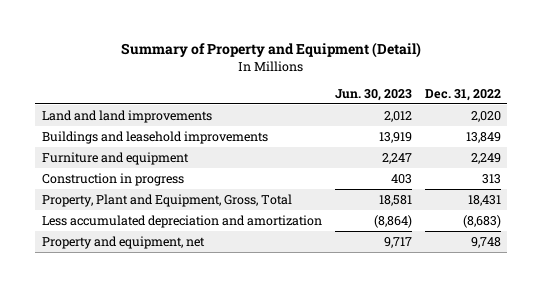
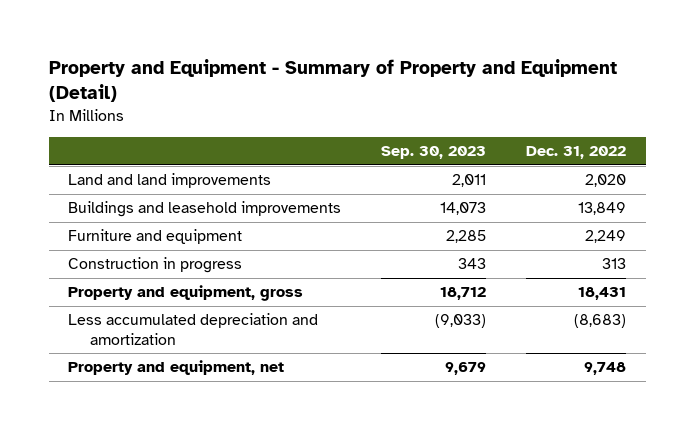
- Summary of Property and Equipment (Detail)
+ Property and Equipment - Summary of Property and Equipment (Detail)
- | Jun. 30, 2023 | Dec. 31, 2022
+ | Sep. 30, 2023 | Dec. 31, 2022
- Property, Plant and Equipment, Gross, Total | 18,581 | 18,431
+ Property and equipment, gross | 18,712 | 18,431

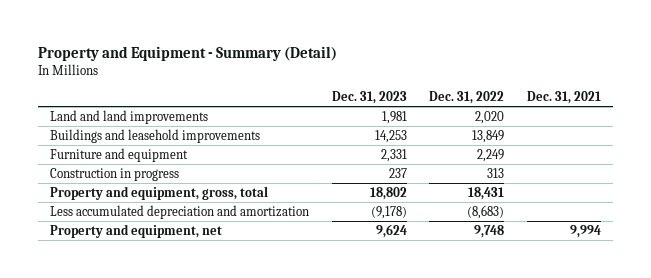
- Property and Equipment - Summary of Property and Equipment (Detail)
+ Property and Equipment - Summary (Detail)
- | Sep. 30, 2023 | Dec. 31, 2022
+ | Dec. 31, 2023 | Dec. 31, 2022 | Dec. 31, 2021
- Property and equipment, gross | 18,712 | 18,431
+ Property and equipment, gross, total | 18,802 | 18,431 |

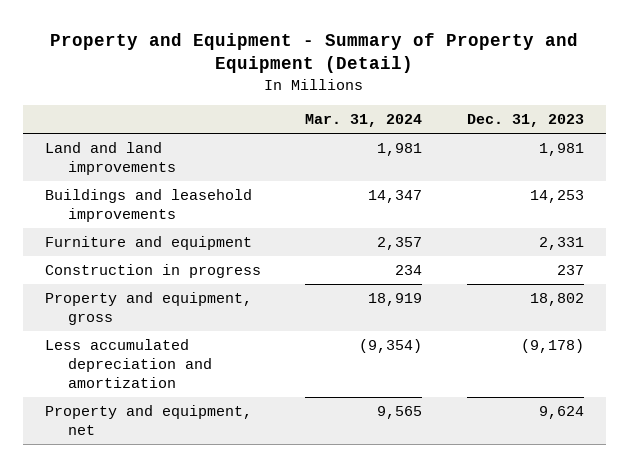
- Property and Equipment - Summary (Detail)
+ Property and Equipment - Summary of Property and Equipment (Detail)
- | Dec. 31, 2023 | Dec. 31, 2022 | Dec. 31, 2021
+ | Mar. 31, 2024 | Dec. 31, 2023
- Property and equipment, gross, total | 18,802 | 18,431 |
+ Property and equipment, gross | 18,919 | 18,802

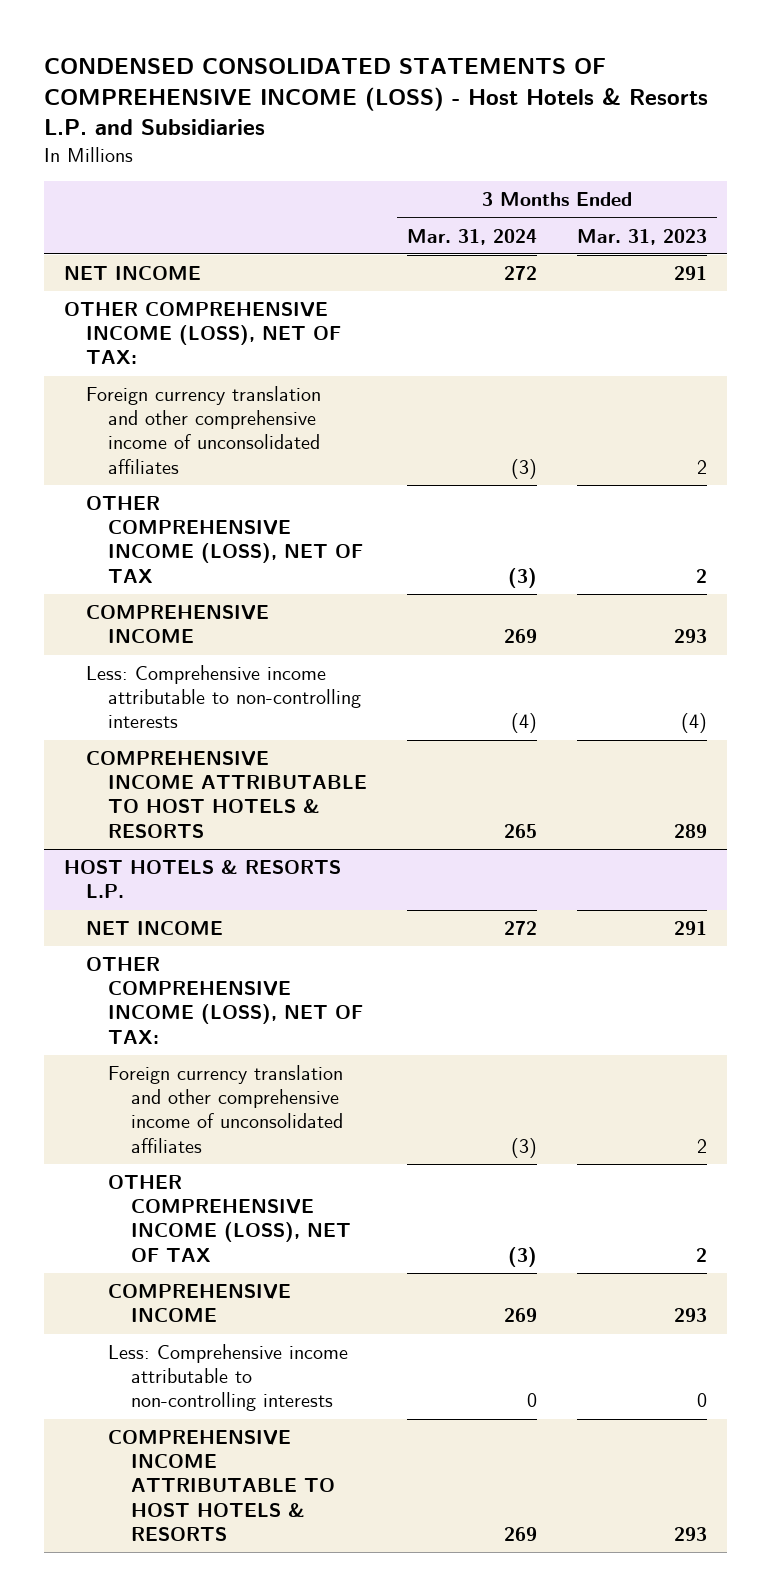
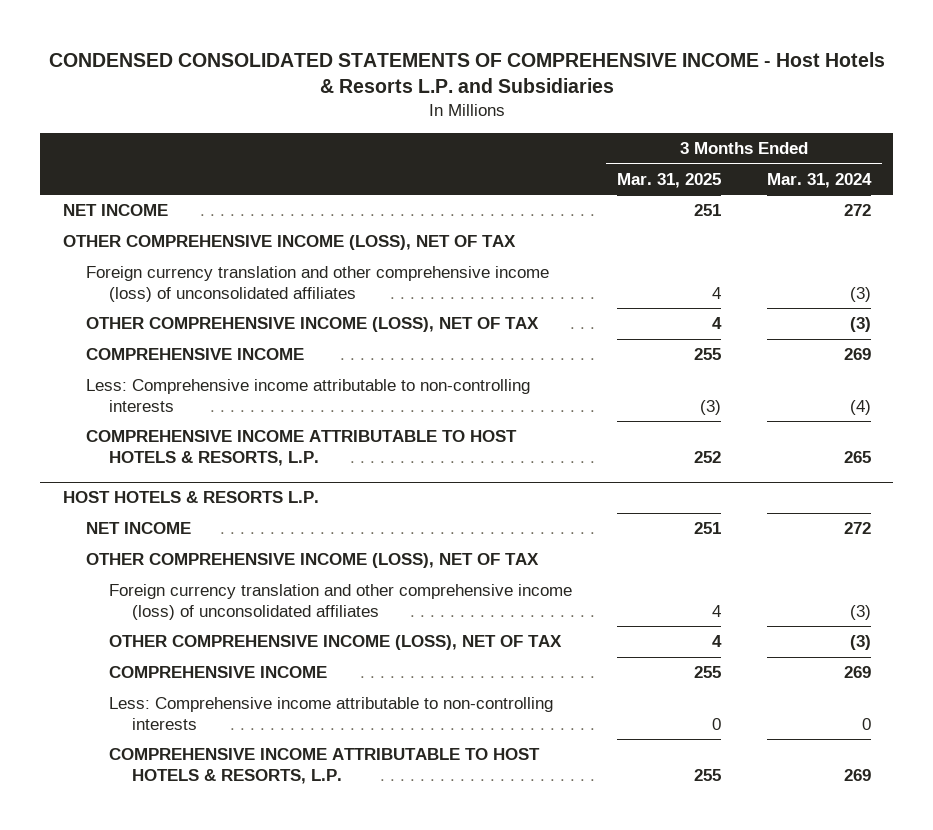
- CONDENSED CONSOLIDATED STATEMENTS OF COMPREHENSIVE INCOME (LOSS) - Host Hotels & Resorts L.P. and Subsidiaries
+ CONDENSED CONSOLIDATED STATEMENTS OF COMPREHENSIVE INCOME - Host Hotels & Resorts L.P. and Subsidiaries
- | 3 Months Ended Mar. 31, 2024 | 3 Months Ended Mar. 31, 2023
+ | 3 Months Ended Mar. 31, 2025 | 3 Months Ended Mar. 31, 2024
- OTHER COMPREHENSIVE INCOME (LOSS), NET OF TAX:
- Foreign currency translation and other comprehensive income of unconsolidated affiliates | (3) | 2
+ OTHER COMPREHENSIVE INCOME (LOSS), NET OF TAX
+ Foreign currency translation and other comprehensive income (loss) of unconsolidated affiliates | 4 | (3)
- COMPREHENSIVE INCOME ATTRIBUTABLE TO HOST HOTELS & RESORTS | 265 | 289
+ COMPREHENSIVE INCOME ATTRIBUTABLE TO HOST HOTELS & RESORTS, L.P. | 252 | 265
@ HOST HOTELS & RESORTS L.P.
- OTHER COMPREHENSIVE INCOME (LOSS), NET OF TAX:
- Foreign currency translation and other comprehensive income of unconsolidated affiliates | (3) | 2
+ OTHER COMPREHENSIVE INCOME (LOSS), NET OF TAX
+ Foreign currency translation and other comprehensive income (loss) of unconsolidated affiliates | 4 | (3)
- COMPREHENSIVE INCOME ATTRIBUTABLE TO HOST HOTELS & RESORTS | 269 | 293
+ COMPREHENSIVE INCOME ATTRIBUTABLE TO HOST HOTELS & RESORTS, L.P. | 255 | 269

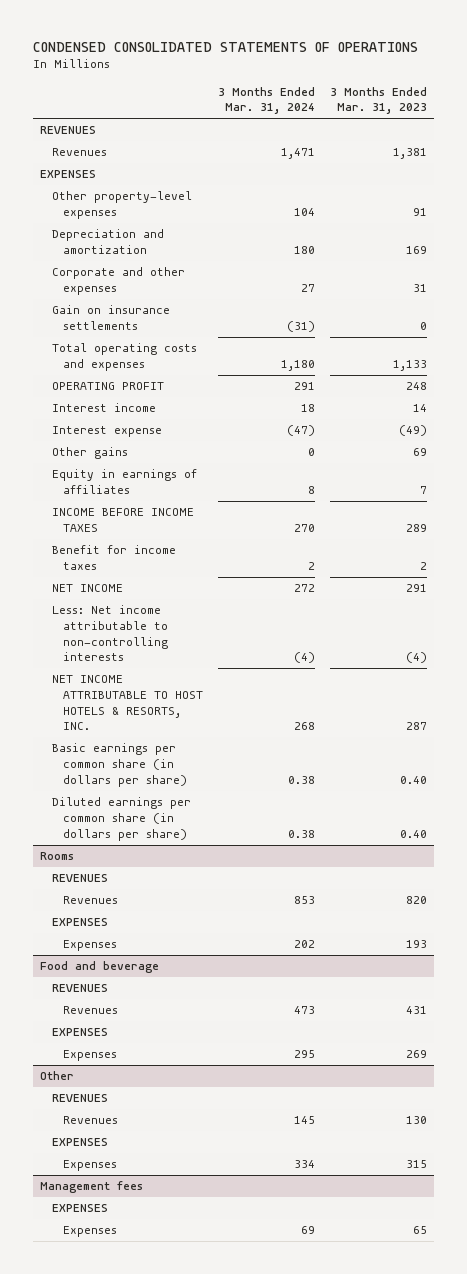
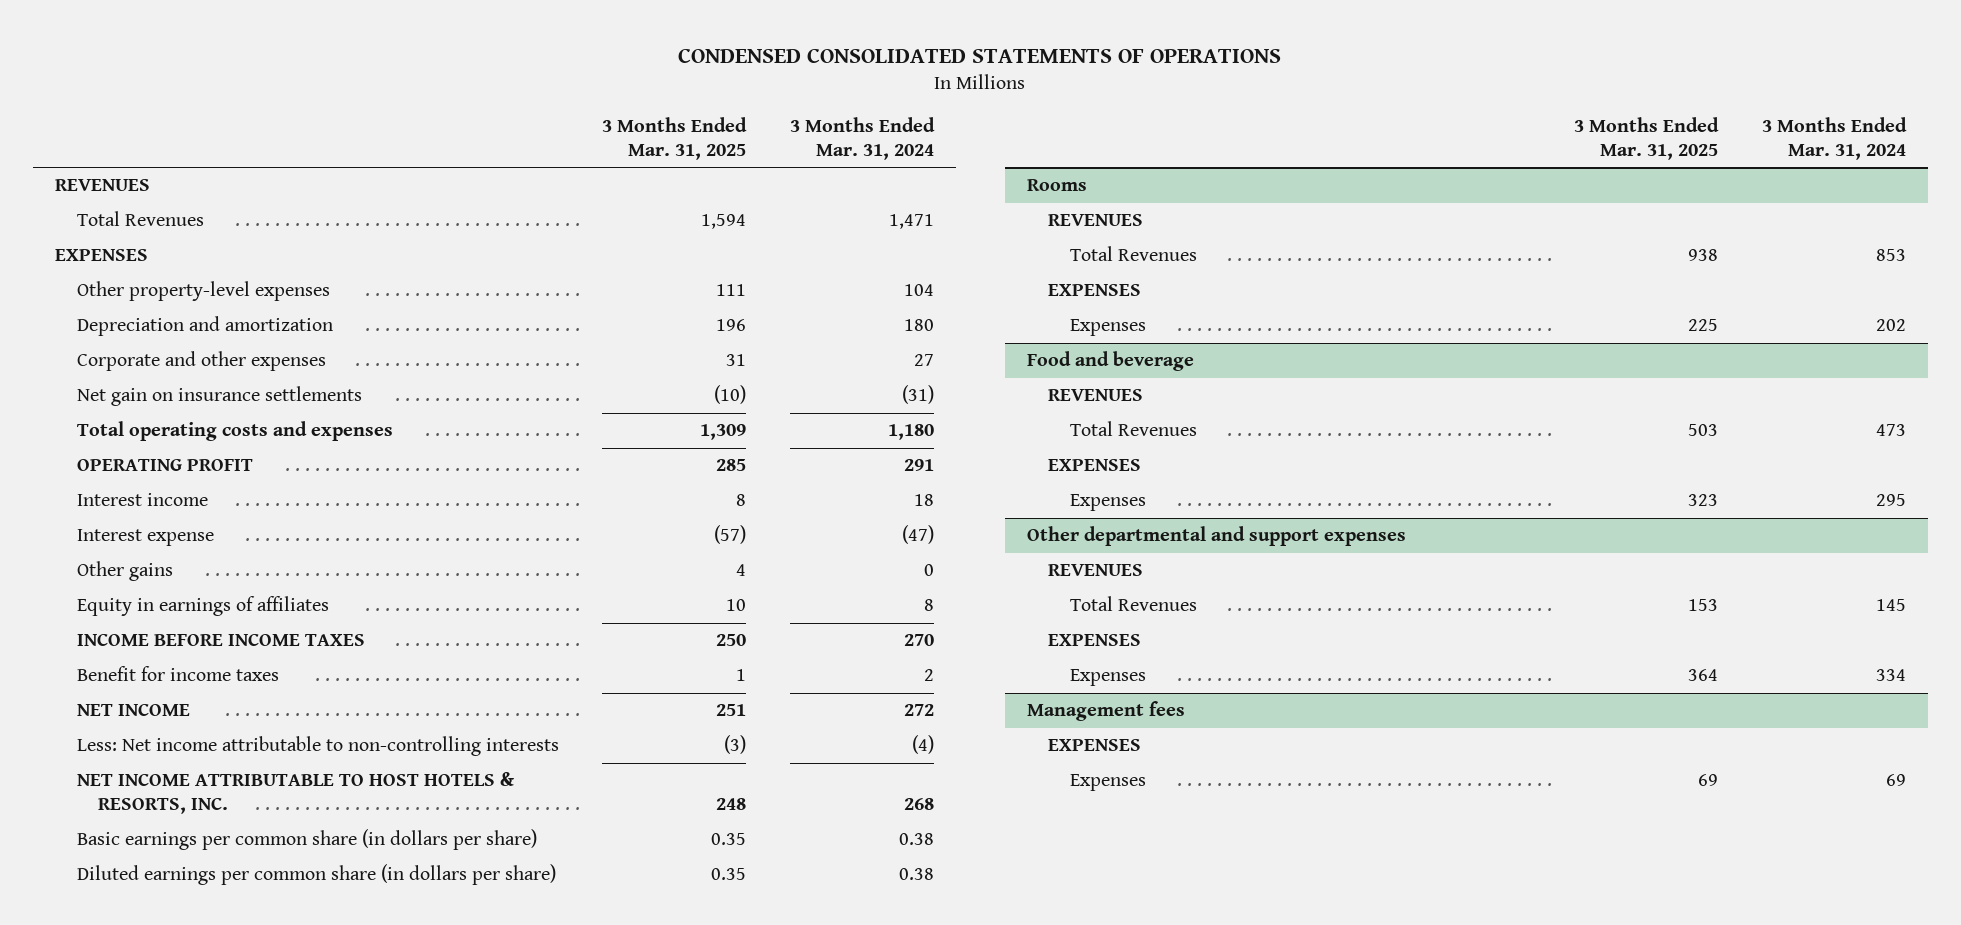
- | 3 Months Ended Mar. 31, 2024 | 3 Months Ended Mar. 31, 2023
+ | 3 Months Ended Mar. 31, 2025 | 3 Months Ended Mar. 31, 2024
- Revenues | 1,471 | 1,381
+ Total Revenues | 1,594 | 1,471
- Gain on insurance settlements | (31) | 0
+ Net gain on insurance settlements | (10) | (31)
@ Rooms
- Revenues | 853 | 820
+ Total Revenues | 938 | 853
@ Food and beverage
- Revenues | 473 | 431
+ Total Revenues | 503 | 473
- Other
+ Other departmental and support expenses
- Revenues | 145 | 130
+ Total Revenues | 153 | 145

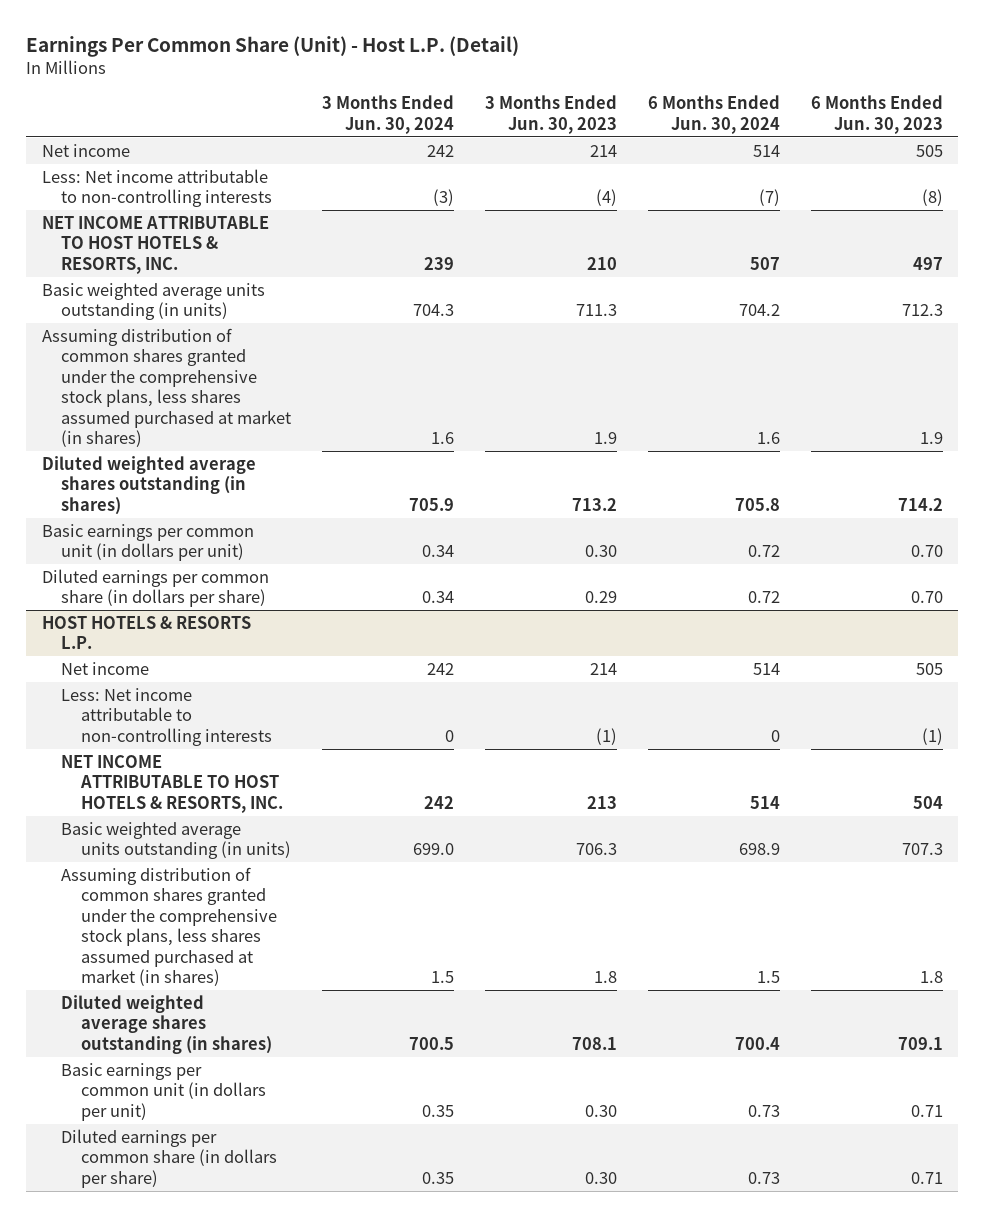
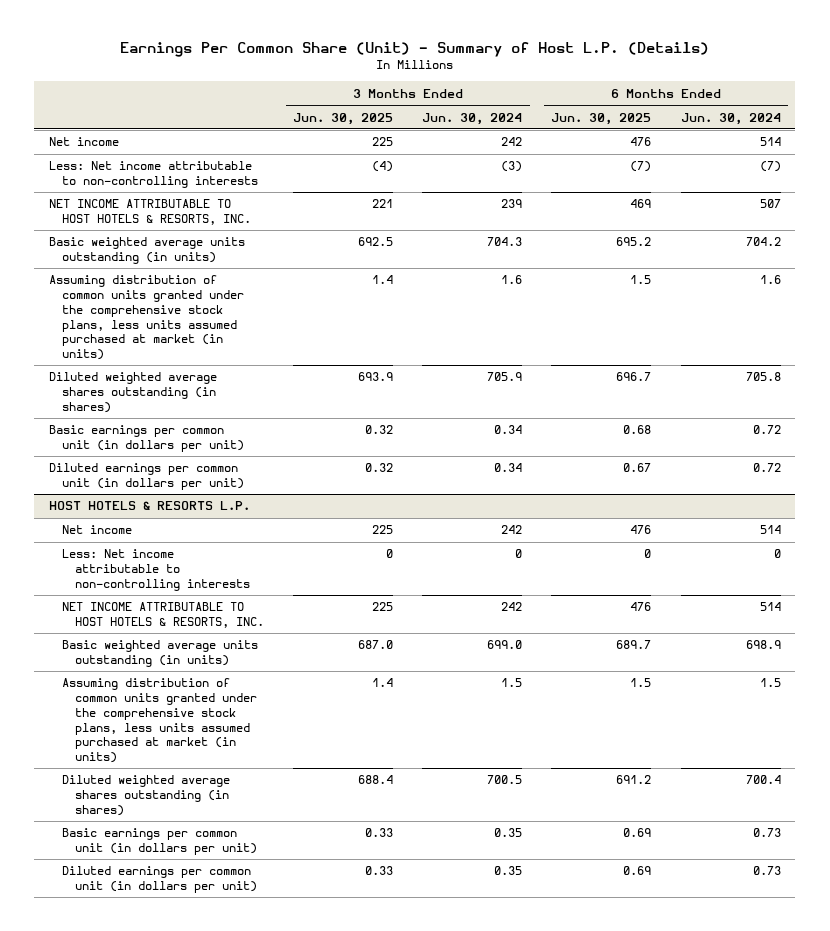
- Earnings Per Common Share (Unit) - Host L.P. (Detail)
+ Earnings Per Common Share (Unit) - Summary of Host L.P. (Details)
- | 3 Months Ended Jun. 30, 2024 | 3 Months Ended Jun. 30, 2023 | 6 Months Ended Jun. 30, 2024 | 6 Months Ended Jun. 30, 2023
+ | 3 Months Ended Jun. 30, 2025 | 3 Months Ended Jun. 30, 2024 | 6 Months Ended Jun. 30, 2025 | 6 Months Ended Jun. 30, 2024
- Assuming distribution of common shares granted under the comprehensive stock plans, less shares assumed purchased at market (in shares) | 1.6 | 1.9 | 1.6 | 1.9
+ Assuming distribution of common units granted under the comprehensive stock plans, less units assumed purchased at market (in units) | 1.4 | 1.6 | 1.5 | 1.6
- Diluted earnings per common share (in dollars per share) | 0.34 | 0.29 | 0.72 | 0.70
+ Diluted earnings per common unit (in dollars per unit) | 0.32 | 0.34 | 0.67 | 0.72
@ HOST HOTELS & RESORTS L.P.
- Assuming distribution of common shares granted under the comprehensive stock plans, less shares assumed purchased at market (in shares) | 1.5 | 1.8 | 1.5 | 1.8
+ Assuming distribution of common units granted under the comprehensive stock plans, less units assumed purchased at market (in units) | 1.4 | 1.5 | 1.5 | 1.5
- Diluted earnings per common share (in dollars per share) | 0.35 | 0.30 | 0.73 | 0.71
+ Diluted earnings per common unit (in dollars per unit) | 0.33 | 0.35 | 0.69 | 0.73

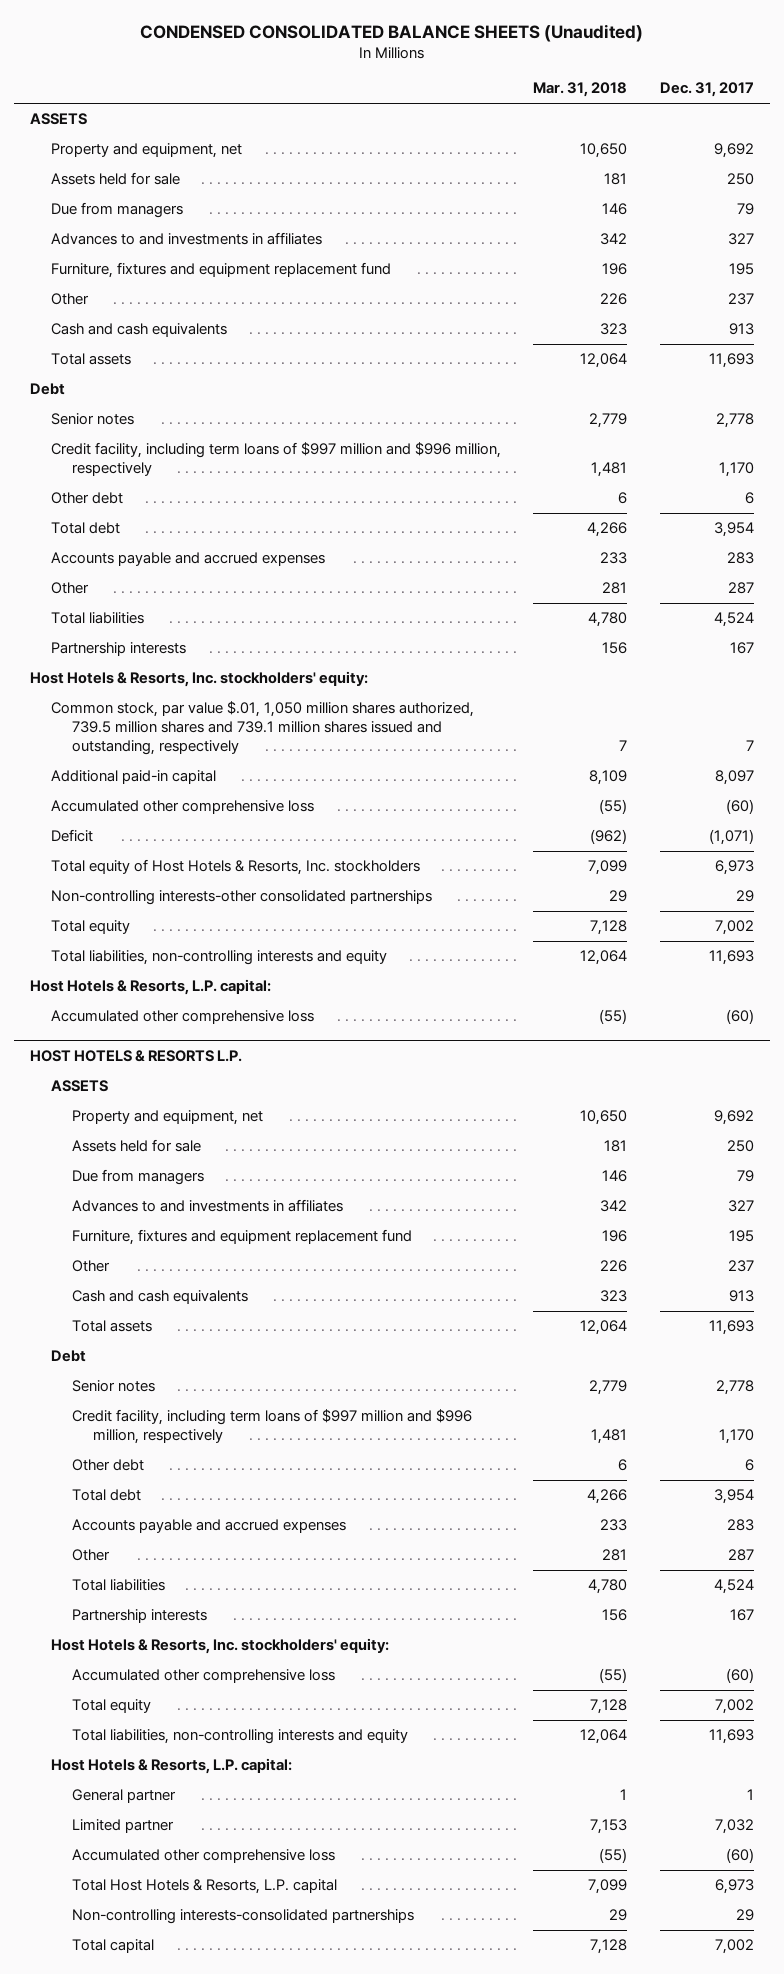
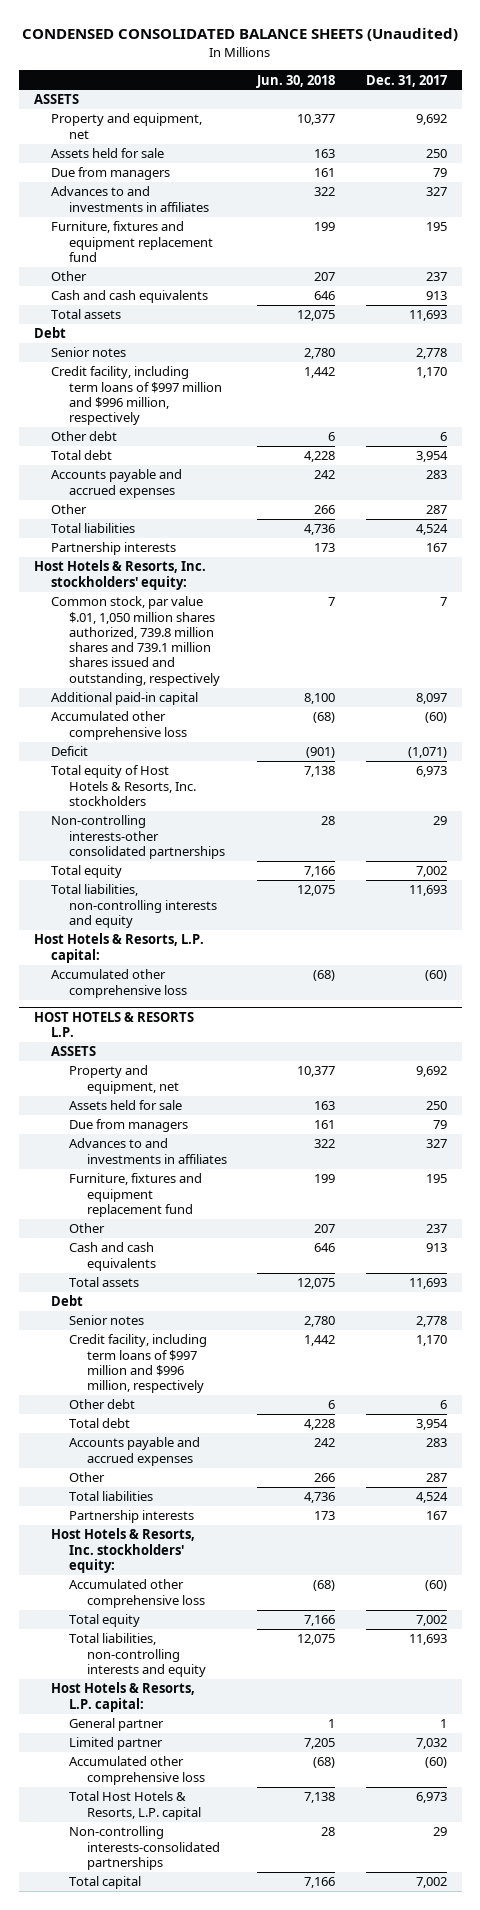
- | Mar. 31, 2018 | Dec. 31, 2017
+ | Jun. 30, 2018 | Dec. 31, 2017
- Common stock, par value $.01, 1,050 million shares authorized, 739.5 million shares and 739.1 million shares issued and outstanding, respectively | 7 | 7
+ Common stock, par value $.01, 1,050 million shares authorized, 739.8 million shares and 739.1 million shares issued and outstanding, respectively | 7 | 7

